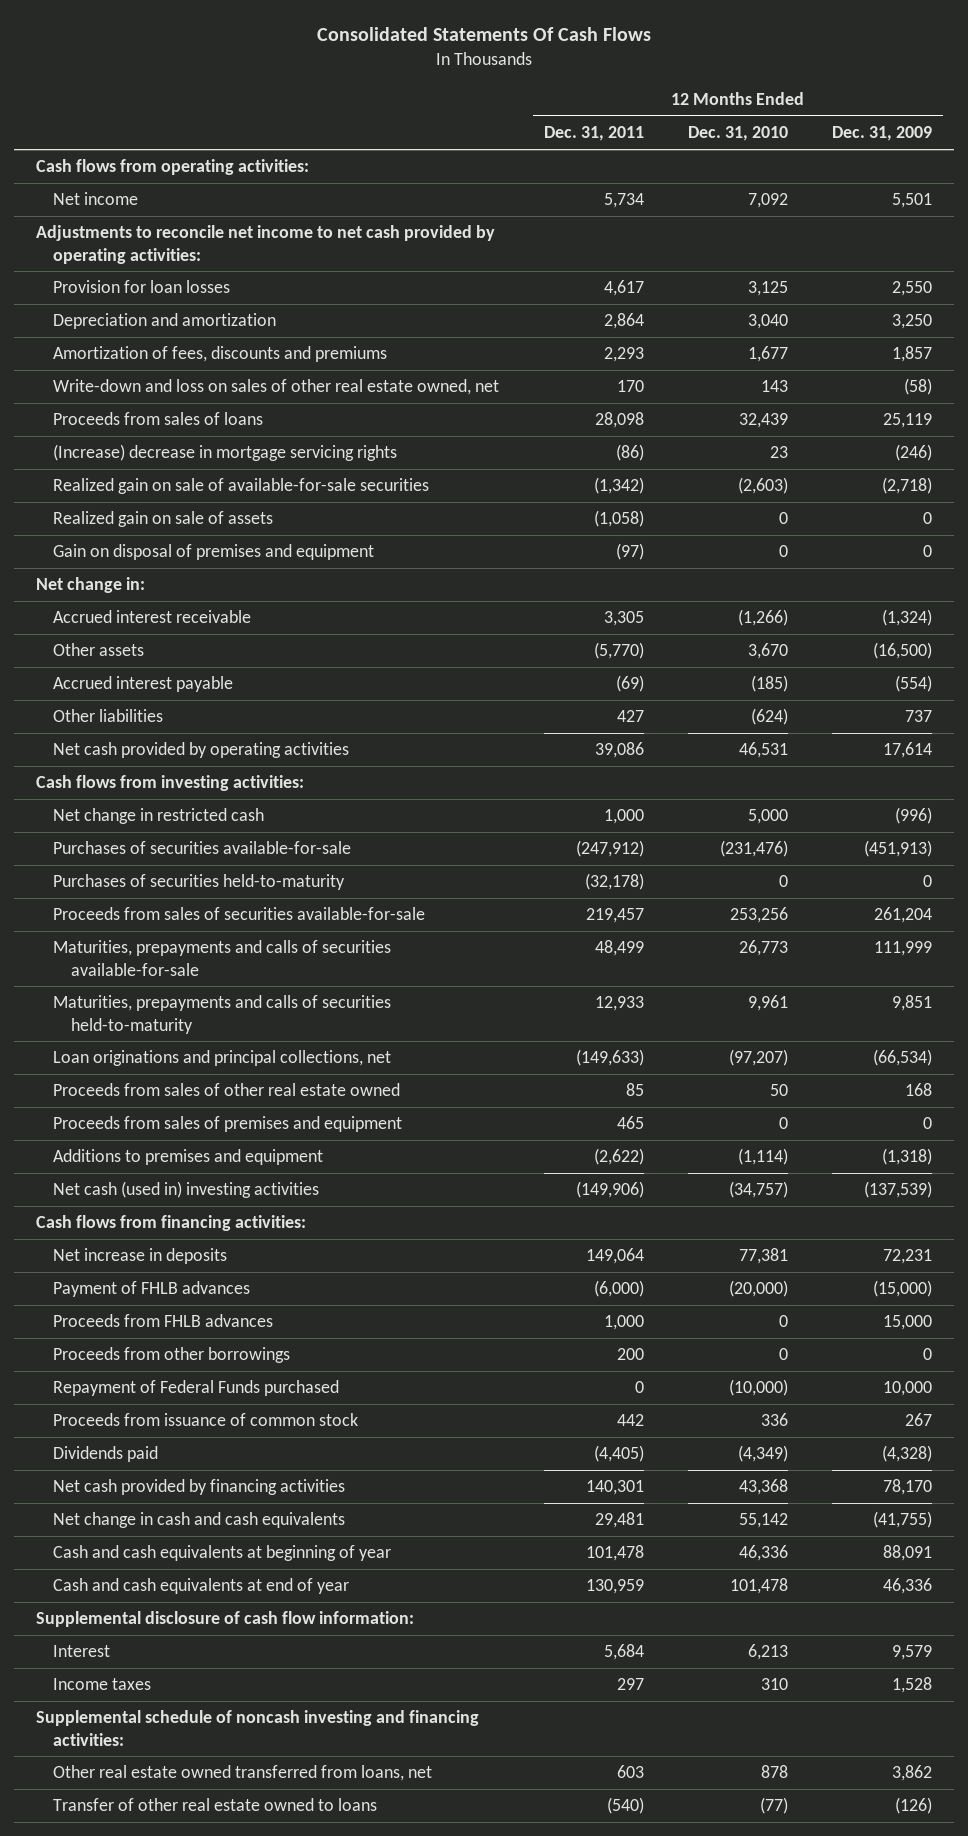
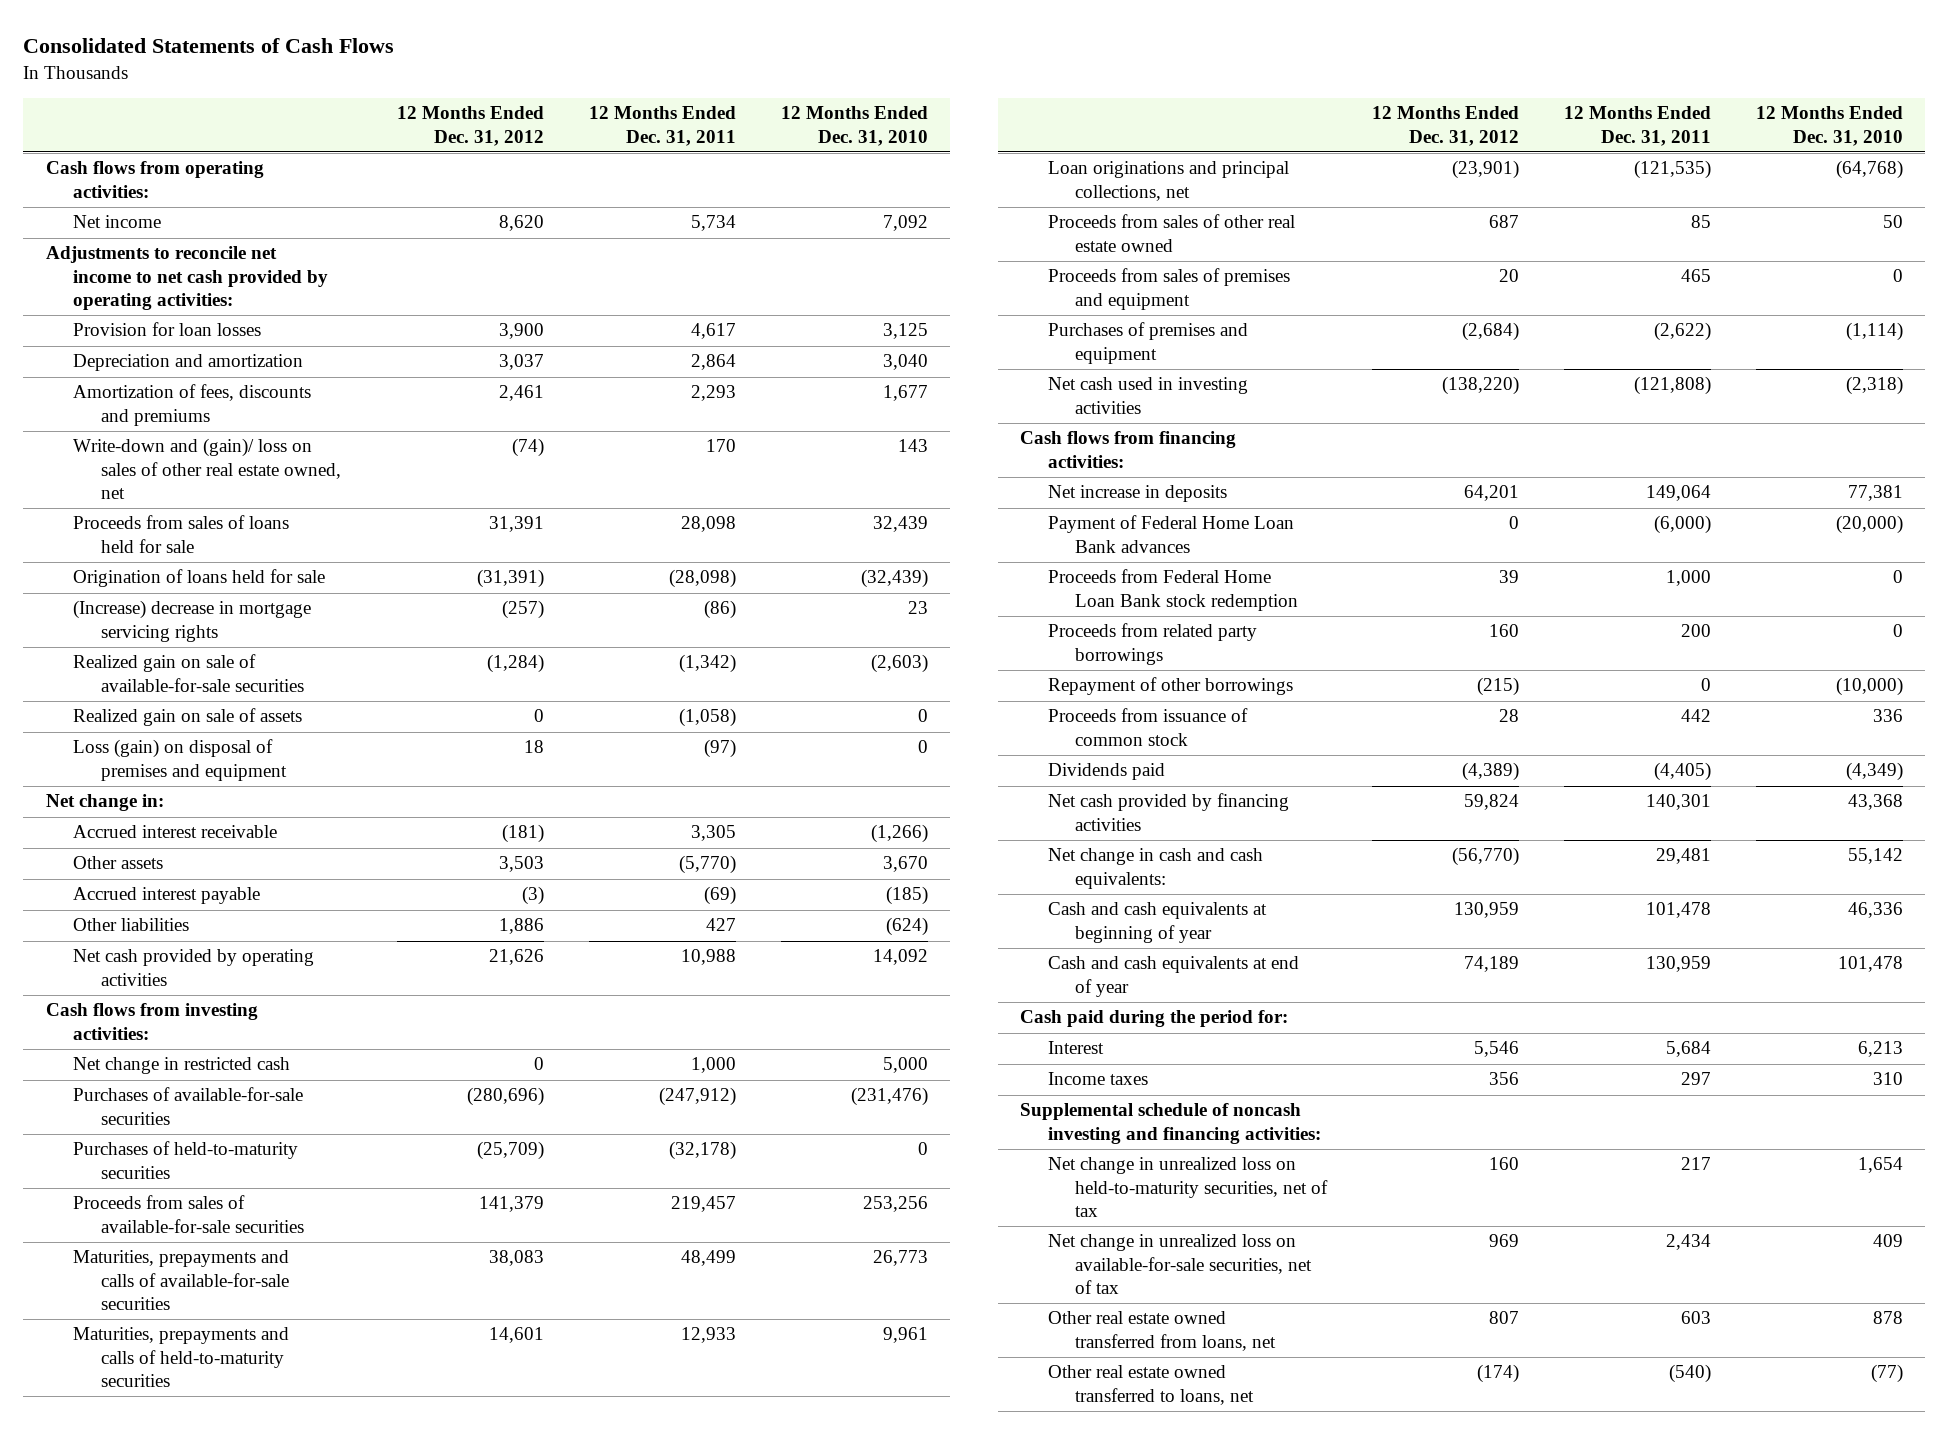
- Consolidated Statements Of Cash Flows
+ Consolidated Statements of Cash Flows
- | 12 Months Ended Dec. 31, 2011 | 12 Months Ended Dec. 31, 2010 | 12 Months Ended Dec. 31, 2009
+ | 12 Months Ended Dec. 31, 2012 | 12 Months Ended Dec. 31, 2011 | 12 Months Ended Dec. 31, 2010
- Write-down and loss on sales of other real estate owned, net | 170 | 143 | (58)
- Proceeds from sales of loans | 28,098 | 32,439 | 25,119
+ Write-down and (gain)/ loss on sales of other real estate owned, net | (74) | 170 | 143
+ Proceeds from sales of loans held for sale | 31,391 | 28,098 | 32,439
+ Origination of loans held for sale | (31,391) | (28,098) | (32,439)
- Gain on disposal of premises and equipment | (97) | 0 | 0
+ Loss (gain) on disposal of premises and equipment | 18 | (97) | 0
- Net cash provided by operating activities | 39,086 | 46,531 | 17,614
+ Net cash provided by operating activities | 21,626 | 10,988 | 14,092
- Purchases of securities available-for-sale | (247,912) | (231,476) | (451,913)
- Purchases of securities held-to-maturity | (32,178) | 0 | 0
- Proceeds from sales of securities available-for-sale | 219,457 | 253,256 | 261,204
- Maturities, prepayments and calls of securities available-for-sale | 48,499 | 26,773 | 111,999
- Maturities, prepayments and calls of securities held-to-maturity | 12,933 | 9,961 | 9,851
- Loan originations and principal collections, net | (149,633) | (97,207) | (66,534)
+ Purchases of available-for-sale securities | (280,696) | (247,912) | (231,476)
+ Purchases of held-to-maturity securities | (25,709) | (32,178) | 0
+ Proceeds from sales of available-for-sale securities | 141,379 | 219,457 | 253,256
+ Maturities, prepayments and calls of available-for-sale securities | 38,083 | 48,499 | 26,773
+ Maturities, prepayments and calls of held-to-maturity securities | 14,601 | 12,933 | 9,961
+ Loan originations and principal collections, net | (23,901) | (121,535) | (64,768)
- Additions to premises and equipment | (2,622) | (1,114) | (1,318)
- Net cash (used in) investing activities | (149,906) | (34,757) | (137,539)
+ Purchases of premises and equipment | (2,684) | (2,622) | (1,114)
+ Net cash used in investing activities | (138,220) | (121,808) | (2,318)
- Payment of FHLB advances | (6,000) | (20,000) | (15,000)
- Proceeds from FHLB advances | 1,000 | 0 | 15,000
- Proceeds from other borrowings | 200 | 0 | 0
- Repayment of Federal Funds purchased | 0 | (10,000) | 10,000
+ Payment of Federal Home Loan Bank advances | 0 | (6,000) | (20,000)
+ Proceeds from Federal Home Loan Bank stock redemption | 39 | 1,000 | 0
+ Proceeds from related party borrowings | 160 | 200 | 0
+ Repayment of other borrowings | (215) | 0 | (10,000)
- Net change in cash and cash equivalents | 29,481 | 55,142 | (41,755)
+ Net change in cash and cash equivalents: | (56,770) | 29,481 | 55,142
- Supplemental disclosure of cash flow information:
+ Cash paid during the period for:
+ Net change in unrealized loss on held-to-maturity securities, net of tax | 160 | 217 | 1,654
+ Net change in unrealized loss on available-for-sale securities, net of tax | 969 | 2,434 | 409
- Transfer of other real estate owned to loans | (540) | (77) | (126)
+ Other real estate owned transferred to loans, net | (174) | (540) | (77)

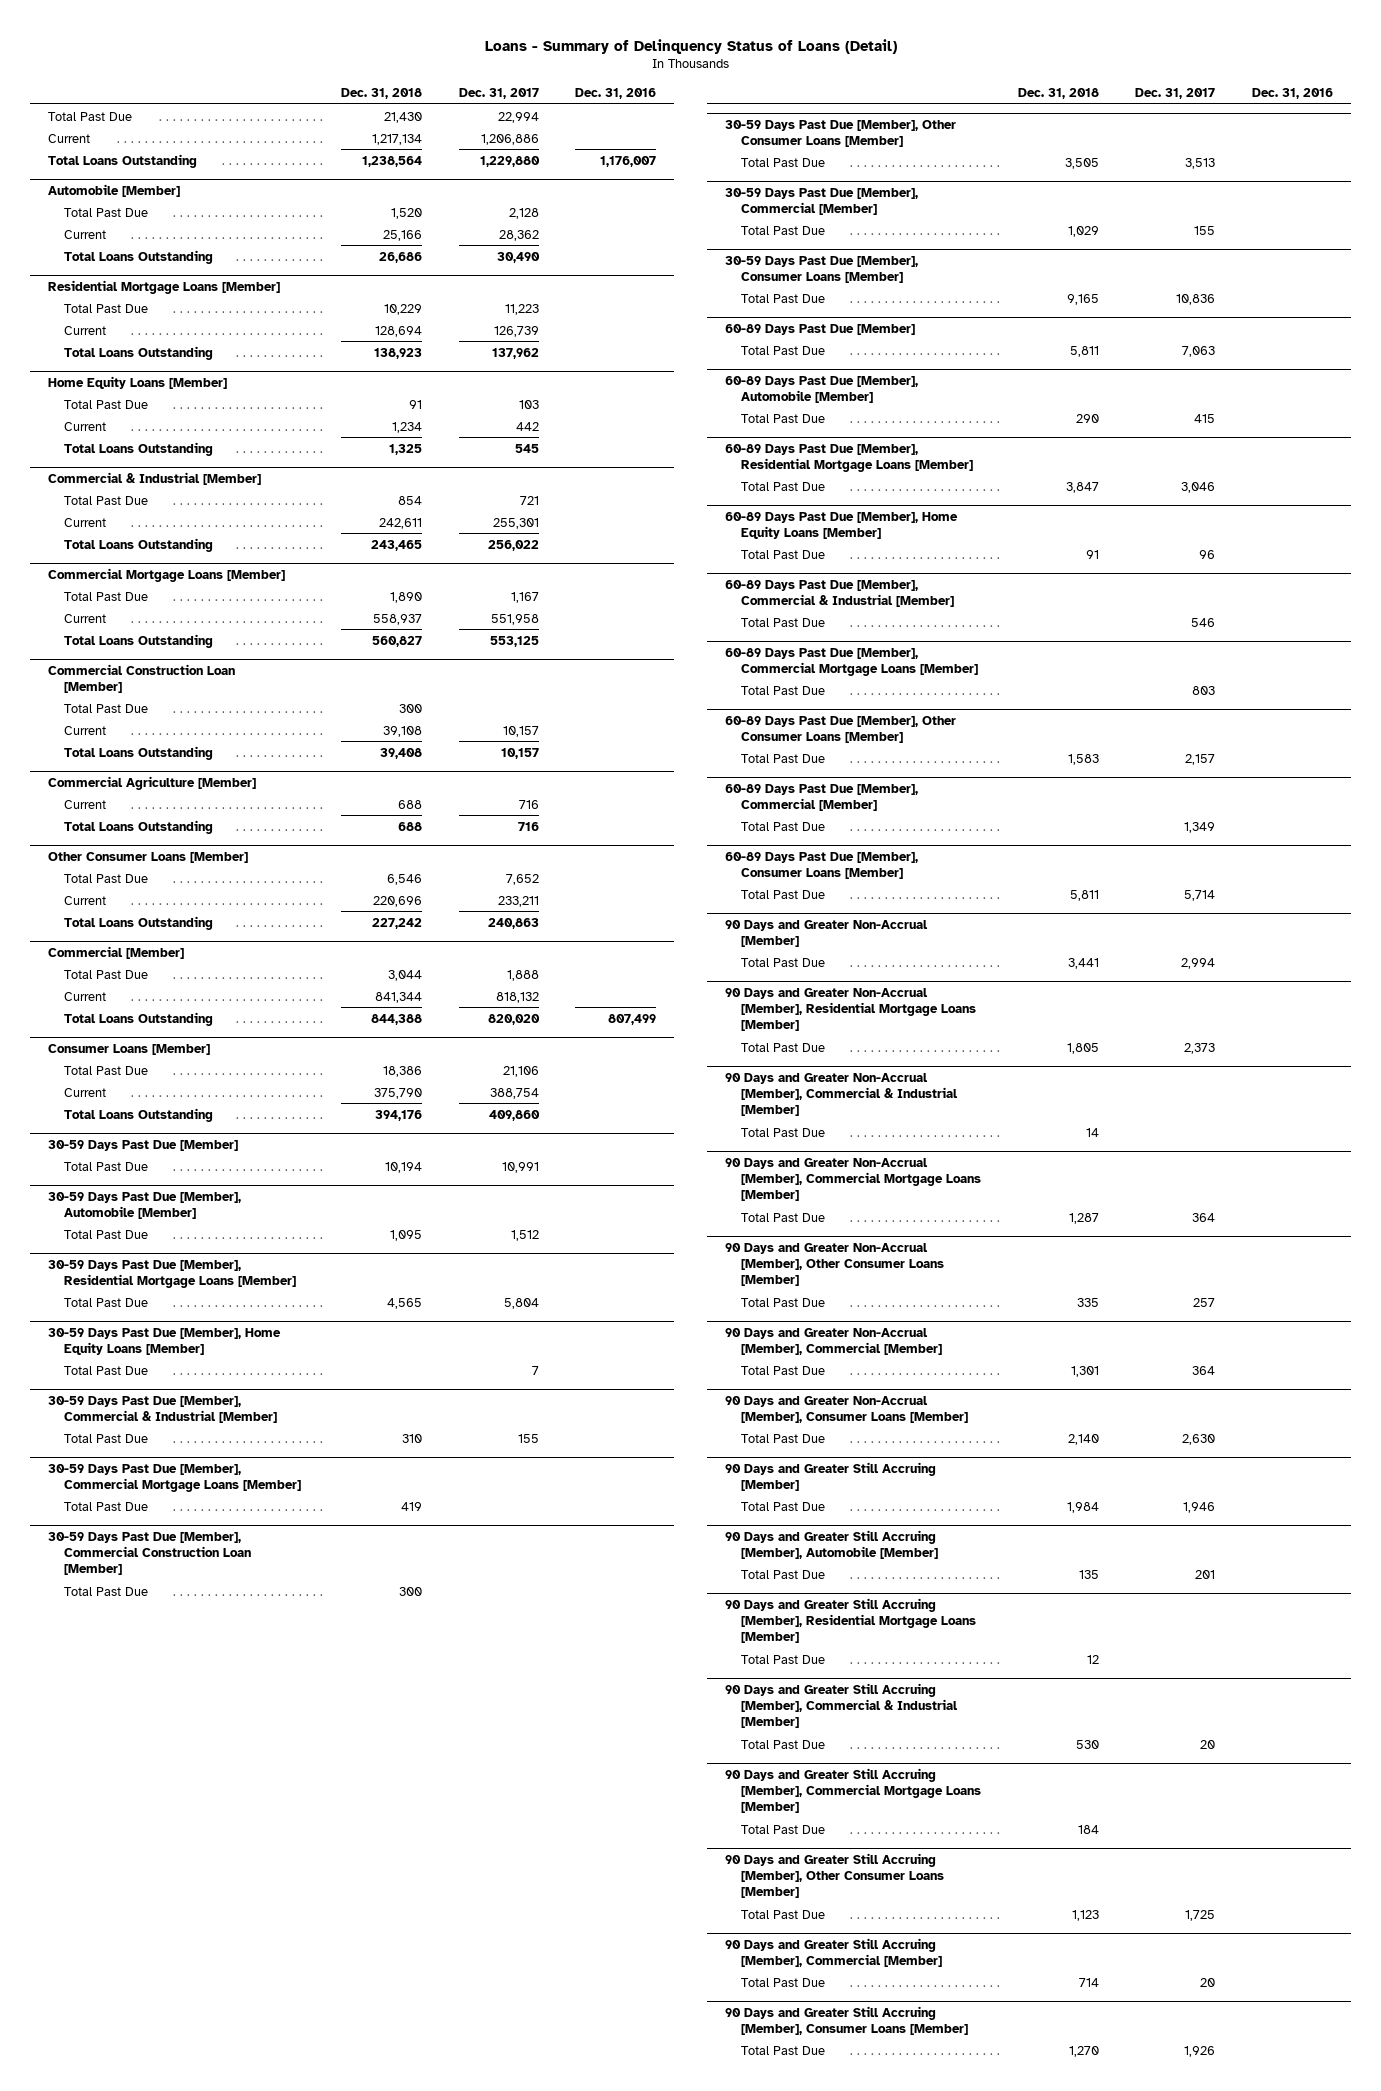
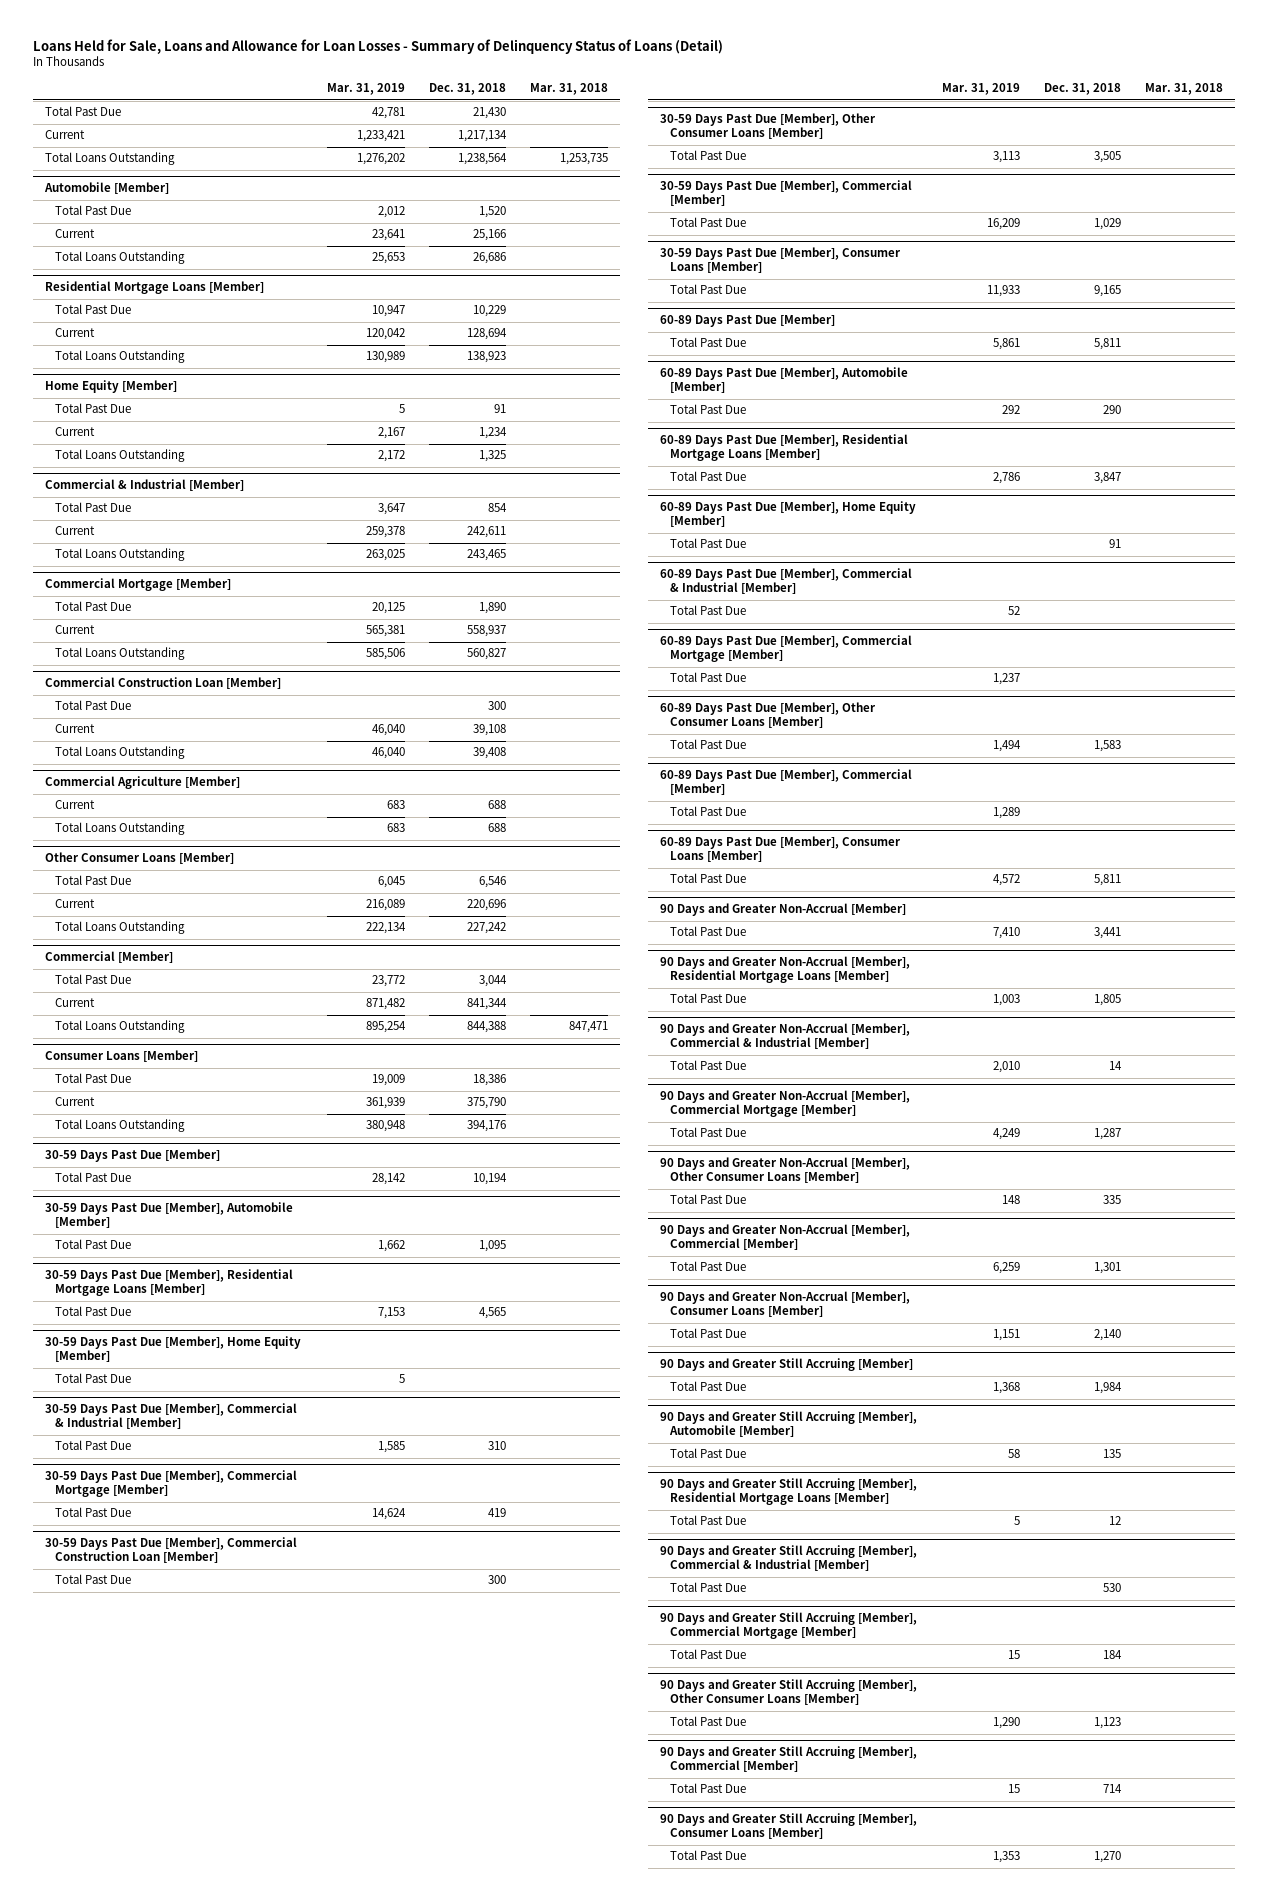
- Loans - Summary of Delinquency Status of Loans (Detail)
+ Loans Held for Sale, Loans and Allowance for Loan Losses - Summary of Delinquency Status of Loans (Detail)
- | Dec. 31, 2018 | Dec. 31, 2017 | Dec. 31, 2016
+ | Mar. 31, 2019 | Dec. 31, 2018 | Mar. 31, 2018
- Home Equity Loans [Member]
+ Home Equity [Member]
- Commercial Mortgage Loans [Member]
+ Commercial Mortgage [Member]
- 30-59 Days Past Due [Member], Home Equity Loans [Member]
+ 30-59 Days Past Due [Member], Home Equity [Member]
- 30-59 Days Past Due [Member], Commercial Mortgage Loans [Member]
+ 30-59 Days Past Due [Member], Commercial Mortgage [Member]
- 60-89 Days Past Due [Member], Home Equity Loans [Member]
+ 60-89 Days Past Due [Member], Home Equity [Member]
- 60-89 Days Past Due [Member], Commercial Mortgage Loans [Member]
+ 60-89 Days Past Due [Member], Commercial Mortgage [Member]
- 90 Days and Greater Non-Accrual [Member], Commercial Mortgage Loans [Member]
+ 90 Days and Greater Non-Accrual [Member], Commercial Mortgage [Member]
- 90 Days and Greater Still Accruing [Member], Commercial Mortgage Loans [Member]
+ 90 Days and Greater Still Accruing [Member], Commercial Mortgage [Member]

